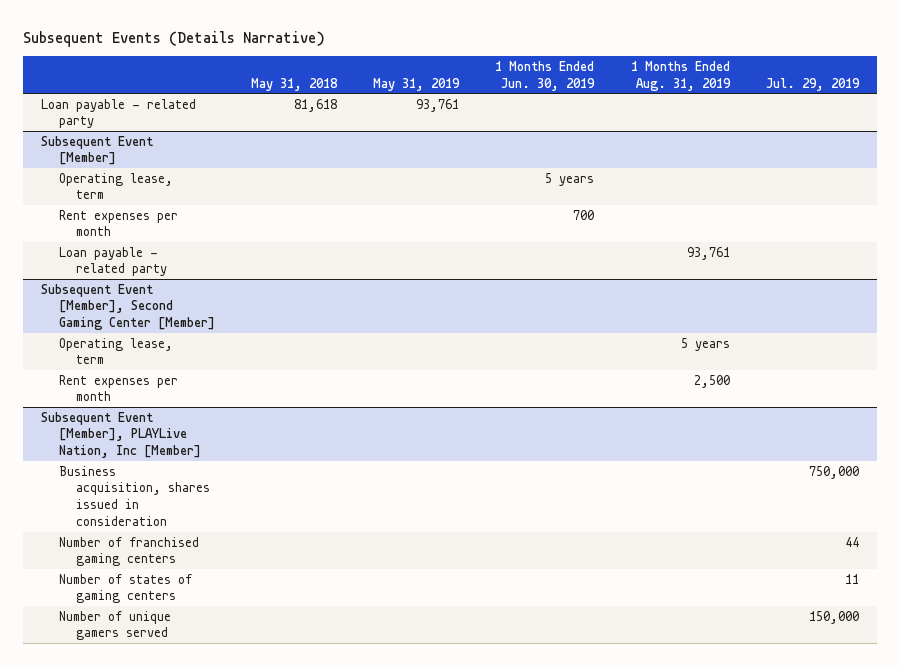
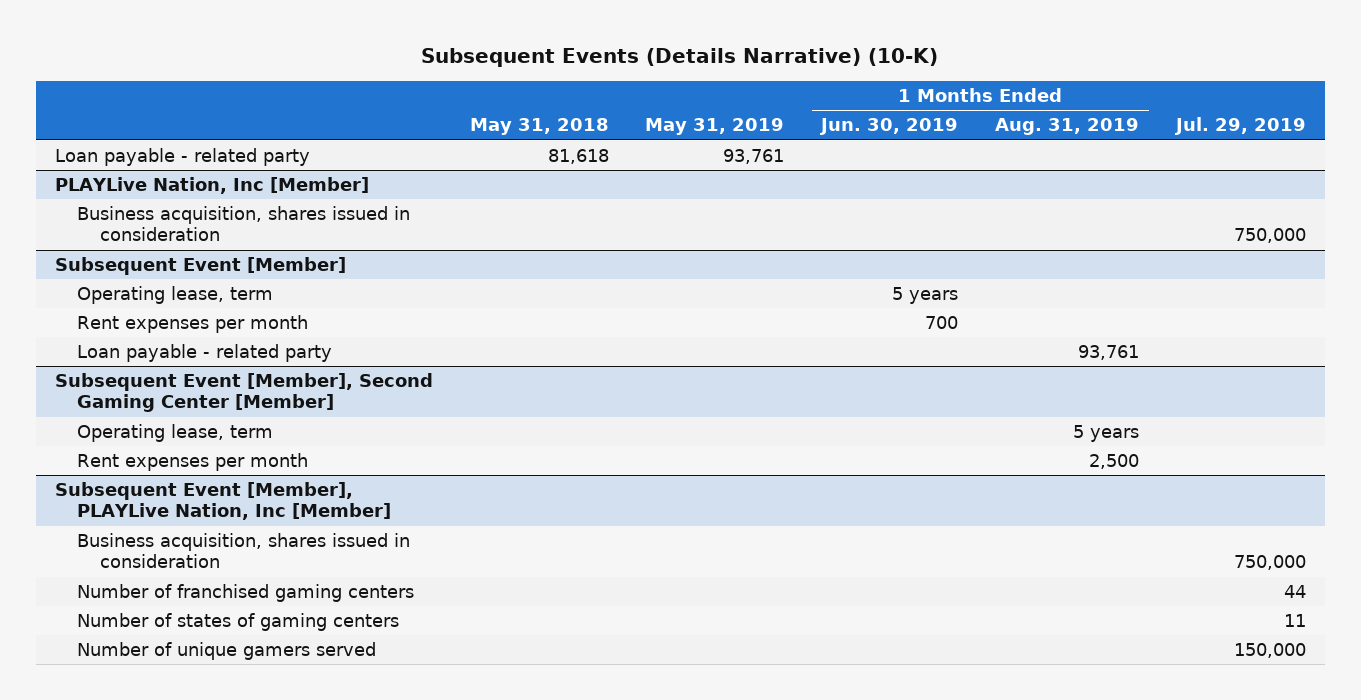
- Subsequent Events (Details Narrative)
+ Subsequent Events (Details Narrative) (10-K)
+ PLAYLive Nation, Inc [Member]
+ Business acquisition, shares issued in consideration | | | | | 750,000

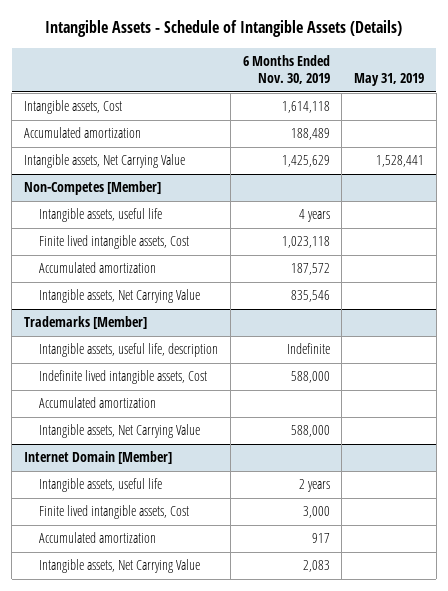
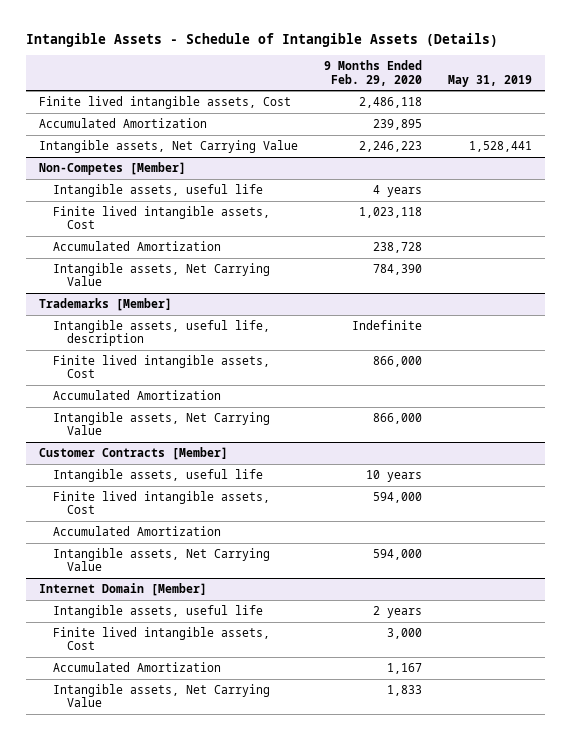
- | 6 Months Ended Nov. 30, 2019 | May 31, 2019
+ | 9 Months Ended Feb. 29, 2020 | May 31, 2019
- Intangible assets, Cost | 1,614,118 |
- Accumulated amortization | 188,489 |
+ Finite lived intangible assets, Cost | 2,486,118 |
+ Accumulated Amortization | 239,895 |
@ Non-Competes [Member]
- Accumulated amortization | 187,572 |
+ Accumulated Amortization | 238,728 |
@ Trademarks [Member]
- Indefinite lived intangible assets, Cost | 588,000 |
- Accumulated amortization
+ Finite lived intangible assets, Cost | 866,000 |
+ Accumulated Amortization
+ Customer Contracts [Member]
+ Intangible assets, useful life | 10 years |
+ Finite lived intangible assets, Cost | 594,000 |
+ Accumulated Amortization
+ Intangible assets, Net Carrying Value | 594,000 |
@ Internet Domain [Member]
- Accumulated amortization | 917 |
+ Accumulated Amortization | 1,167 |

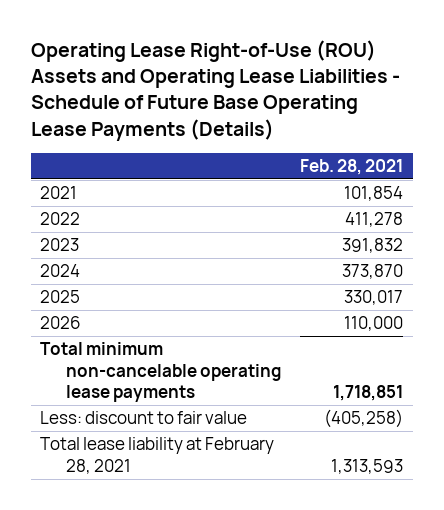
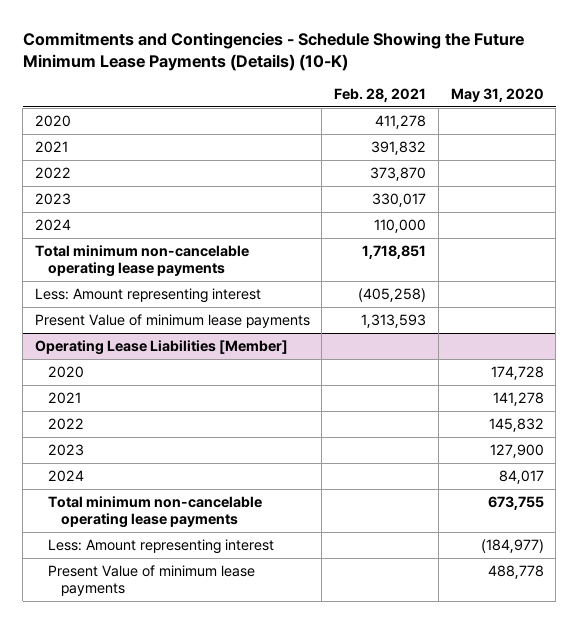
- Operating Lease Right-of-Use (ROU) Assets and Operating Lease Liabilities - Schedule of Future Base Operating Lease Payments (Details)
+ Commitments and Contingencies - Schedule Showing the Future Minimum Lease Payments (Details) (10-K)
- | Feb. 28, 2021
+ | Feb. 28, 2021 | May 31, 2020
- 2021 | 101,854
- 2022 | 411,278
- 2023 | 391,832
- 2024 | 373,870
- 2025 | 330,017
- 2026 | 110,000
+ 2020 | 411,278 |
+ 2021 | 391,832 |
+ 2022 | 373,870 |
+ 2023 | 330,017 |
+ 2024 | 110,000 |
- Less: discount to fair value | (405,258)
- Total lease liability at February 28, 2021 | 1,313,593
+ Less: Amount representing interest | (405,258) |
+ Present Value of minimum lease payments | 1,313,593 |
+ Operating Lease Liabilities [Member]
+ 2020 | | 174,728
+ 2021 | | 141,278
+ 2022 | | 145,832
+ 2023 | | 127,900
+ 2024 | | 84,017
+ Total minimum non-cancelable operating lease payments | | 673,755
+ Less: Amount representing interest | | (184,977)
+ Present Value of minimum lease payments | | 488,778

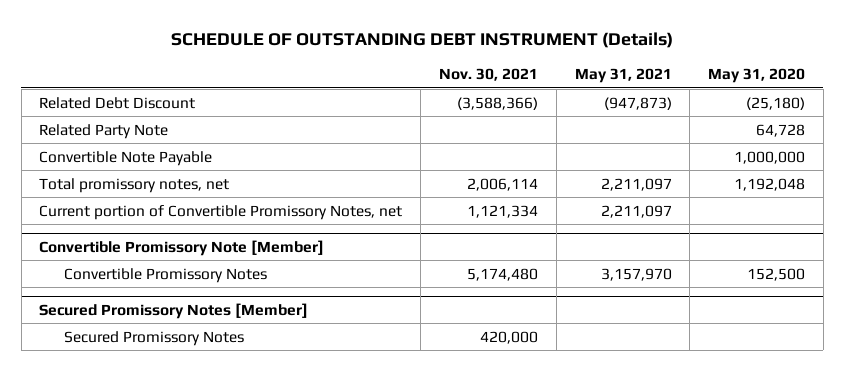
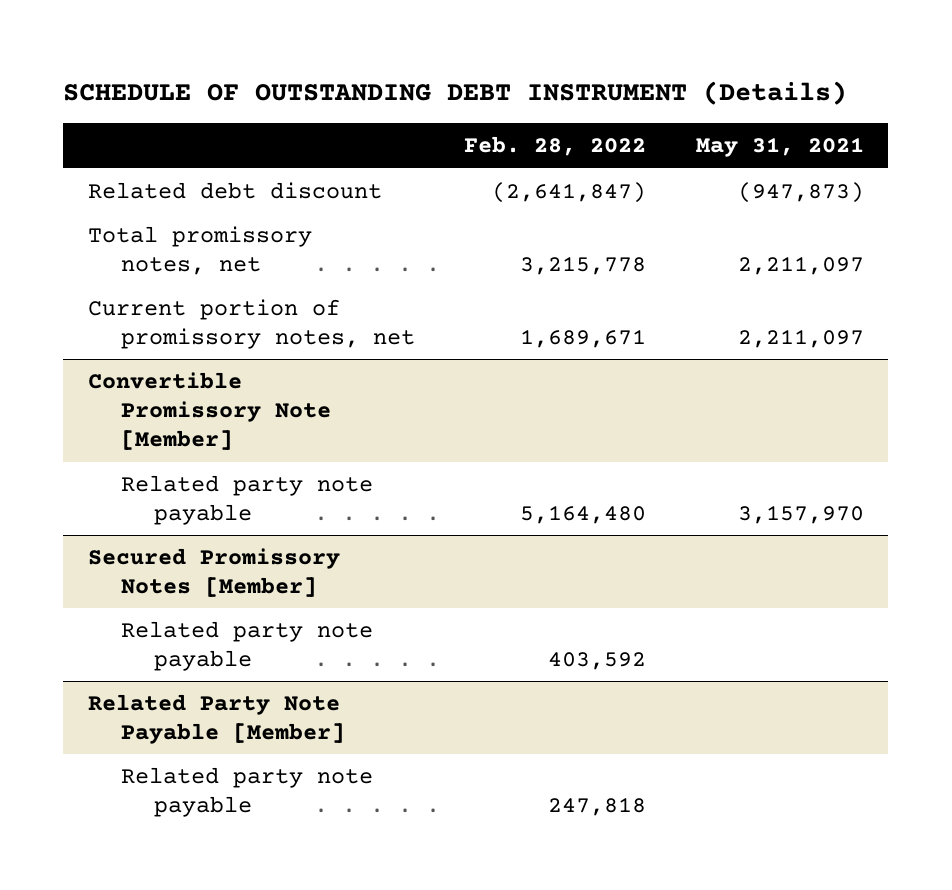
- | Nov. 30, 2021 | May 31, 2021 | May 31, 2020
+ | Feb. 28, 2022 | May 31, 2021
- Related Debt Discount | (3,588,366) | (947,873) | (25,180)
- Related Party Note | | | 64,728
- Convertible Note Payable | | | 1,000,000
+ Related debt discount | (2,641,847) | (947,873)
- Current portion of Convertible Promissory Notes, net | 1,121,334 | 2,211,097 |
+ Current portion of promissory notes, net | 1,689,671 | 2,211,097
@ Convertible Promissory Note [Member]
- Convertible Promissory Notes | 5,174,480 | 3,157,970 | 152,500
+ Related party note payable | 5,164,480 | 3,157,970
@ Secured Promissory Notes [Member]
- Secured Promissory Notes | 420,000 | |
+ Related party note payable | 403,592 |
+ Related Party Note Payable [Member]
+ Related party note payable | 247,818 |

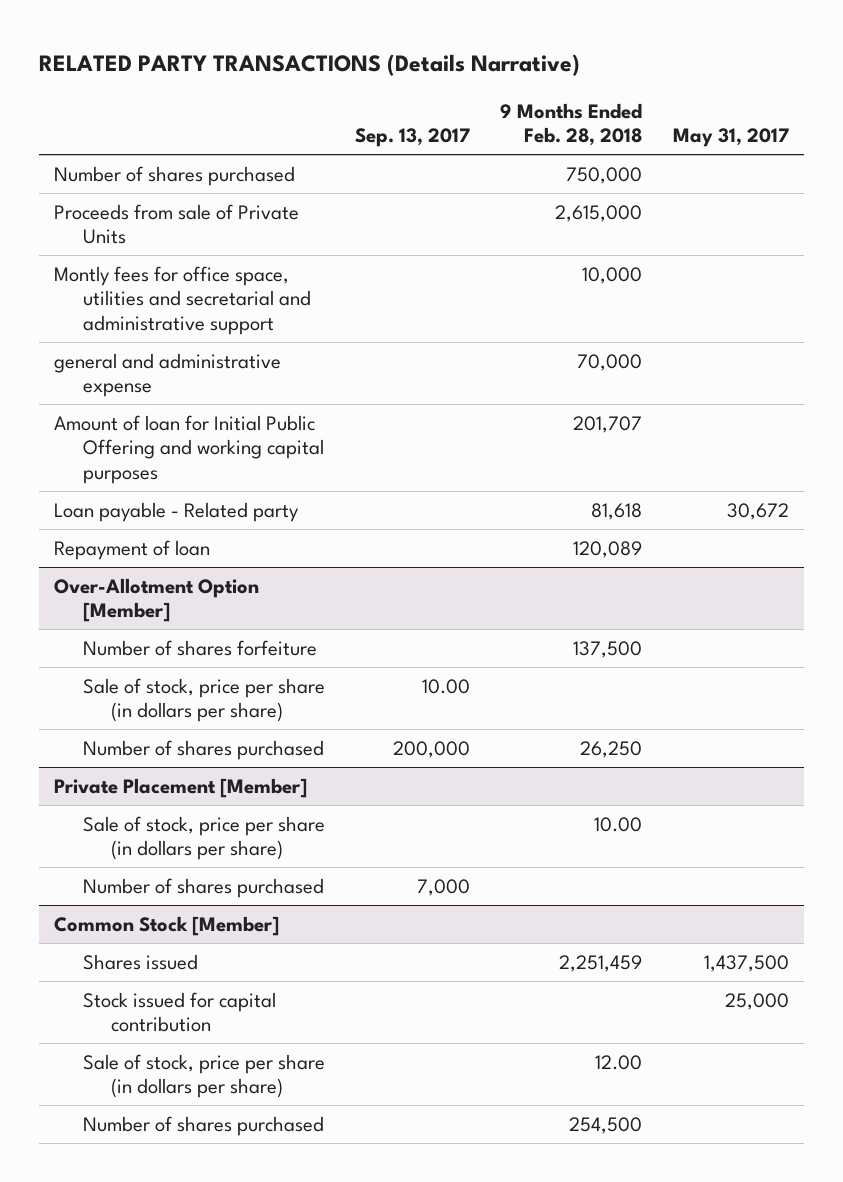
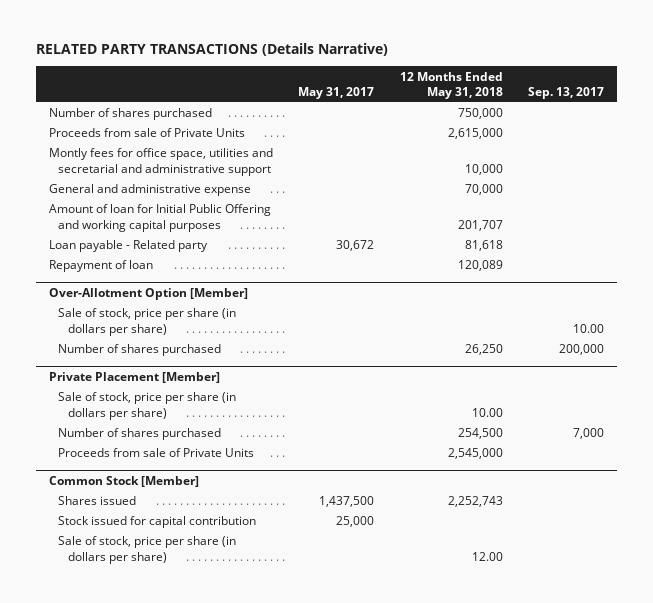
- | Sep. 13, 2017 | 9 Months Ended Feb. 28, 2018 | May 31, 2017
+ | May 31, 2017 | 12 Months Ended May 31, 2018 | Sep. 13, 2017
- general and administrative expense | | 70,000 |
+ General and administrative expense | | 70,000 |
@ Over-Allotment Option [Member]
- Number of shares forfeiture | | 137,500 |
@ Private Placement [Member]
+ Proceeds from sale of Private Units | | 2,545,000 |
@ Common Stock [Member]
- Number of shares purchased | | 254,500 |

